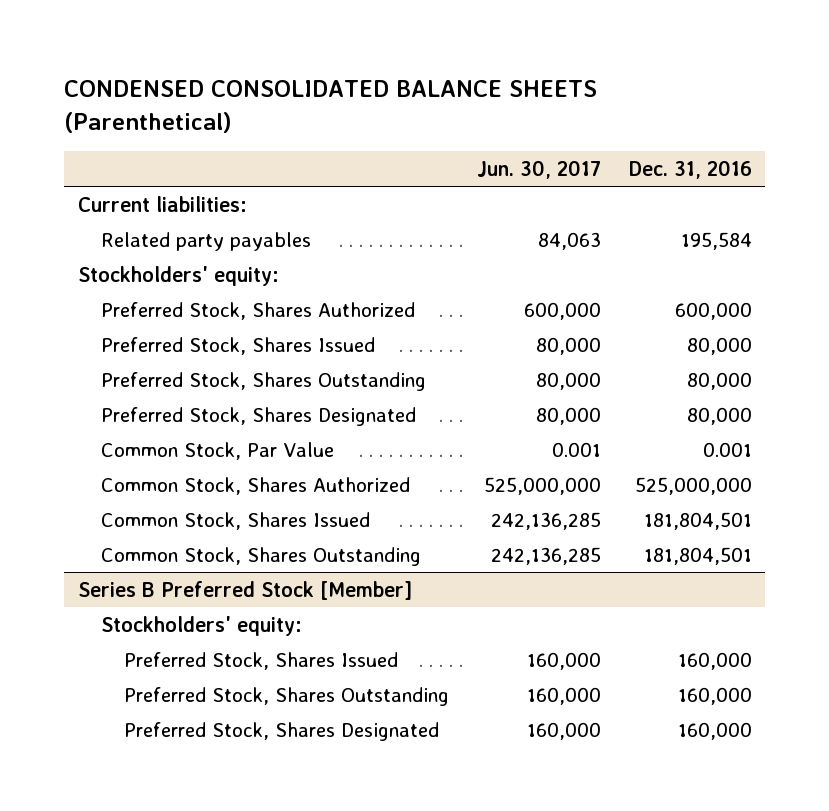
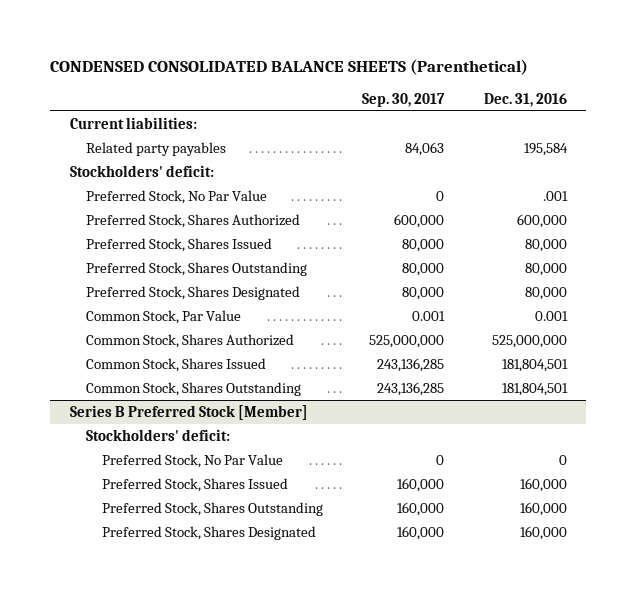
- | Jun. 30, 2017 | Dec. 31, 2016
+ | Sep. 30, 2017 | Dec. 31, 2016
- Stockholders' equity:
+ Stockholders' deficit:
+ Preferred Stock, No Par Value | 0 | .001
@ Series B Preferred Stock [Member]
- Stockholders' equity:
+ Stockholders' deficit:
+ Preferred Stock, No Par Value | 0 | 0

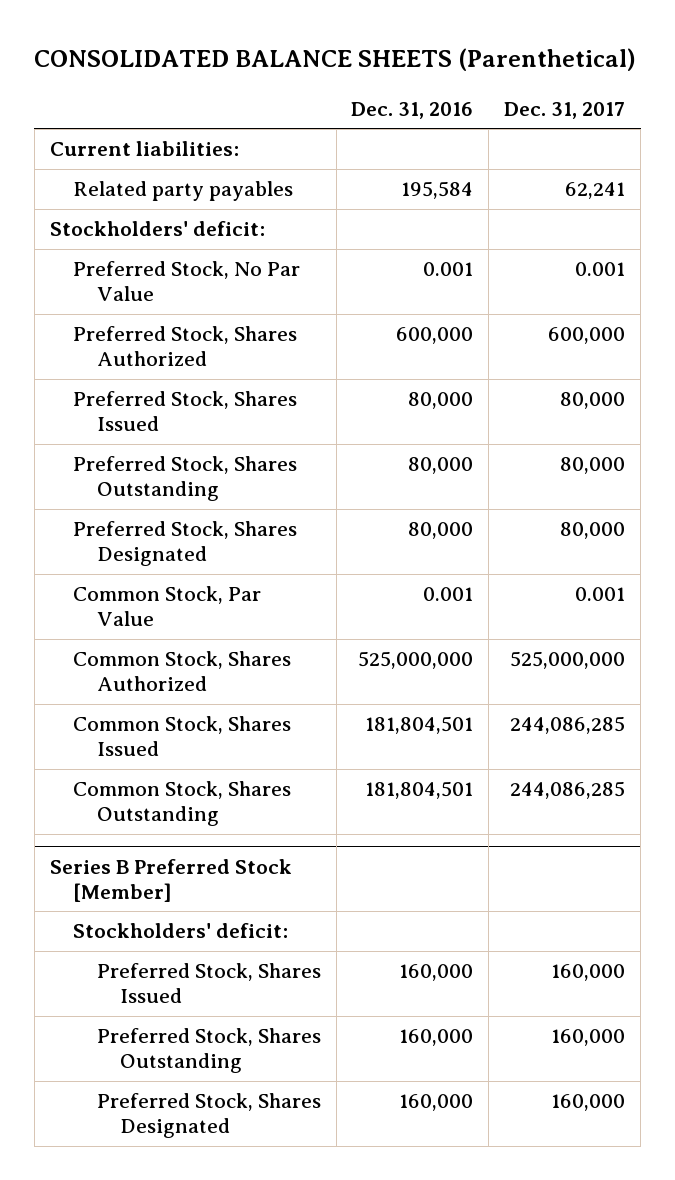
- CONDENSED CONSOLIDATED BALANCE SHEETS (Parenthetical)
+ CONSOLIDATED BALANCE SHEETS (Parenthetical)
- | Sep. 30, 2017 | Dec. 31, 2016
+ | Dec. 31, 2016 | Dec. 31, 2017
- Preferred Stock, No Par Value | 0 | .001
+ Preferred Stock, No Par Value | 0.001 | 0.001
@ Series B Preferred Stock [Member]
- Preferred Stock, No Par Value | 0 | 0

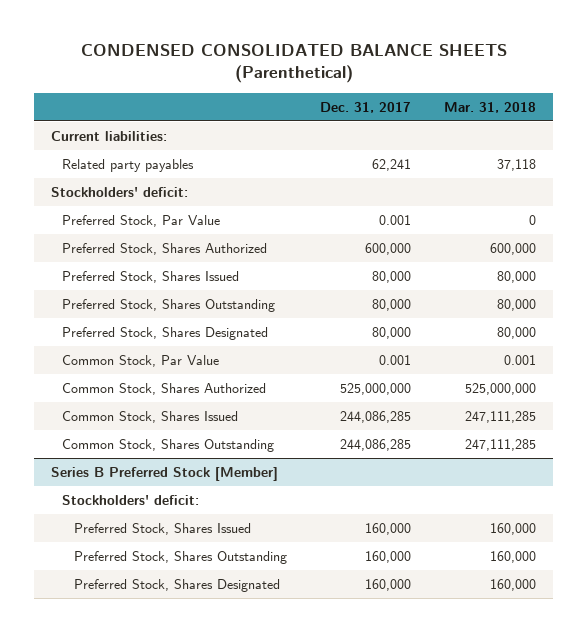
- CONSOLIDATED BALANCE SHEETS (Parenthetical)
+ CONDENSED CONSOLIDATED BALANCE SHEETS (Parenthetical)
- | Dec. 31, 2016 | Dec. 31, 2017
+ | Dec. 31, 2017 | Mar. 31, 2018
- Preferred Stock, No Par Value | 0.001 | 0.001
+ Preferred Stock, Par Value | 0.001 | 0

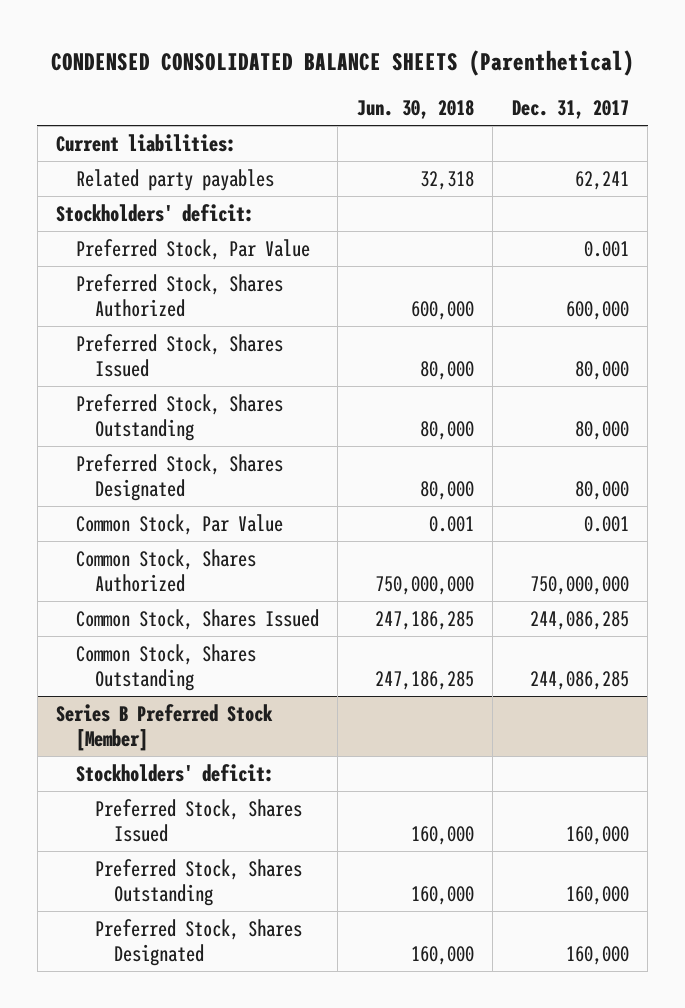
- | Dec. 31, 2017 | Mar. 31, 2018
+ | Jun. 30, 2018 | Dec. 31, 2017
- Common Stock, Shares Authorized | 525,000,000 | 525,000,000
+ Common Stock, Shares Authorized | 750,000,000 | 750,000,000

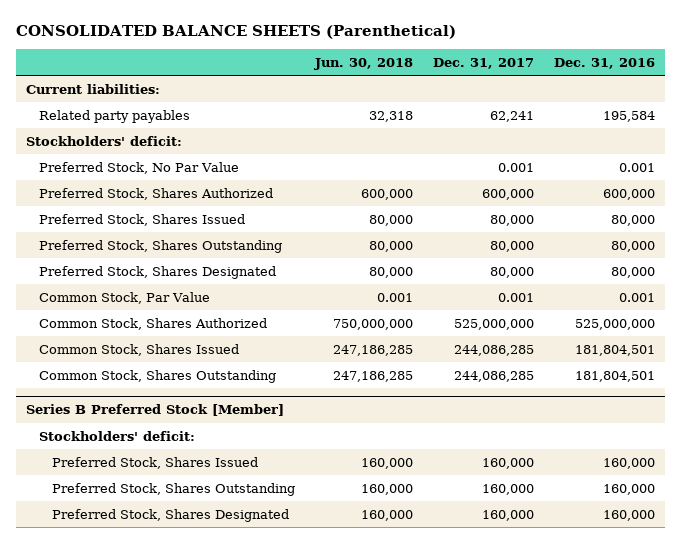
- CONDENSED CONSOLIDATED BALANCE SHEETS (Parenthetical)
+ CONSOLIDATED BALANCE SHEETS (Parenthetical)
- | Jun. 30, 2018 | Dec. 31, 2017
+ | Jun. 30, 2018 | Dec. 31, 2017 | Dec. 31, 2016
- Preferred Stock, Par Value | | 0.001
+ Preferred Stock, No Par Value | | 0.001 | 0.001
- Common Stock, Shares Authorized | 750,000,000 | 750,000,000
+ Common Stock, Shares Authorized | 750,000,000 | 525,000,000 | 525,000,000

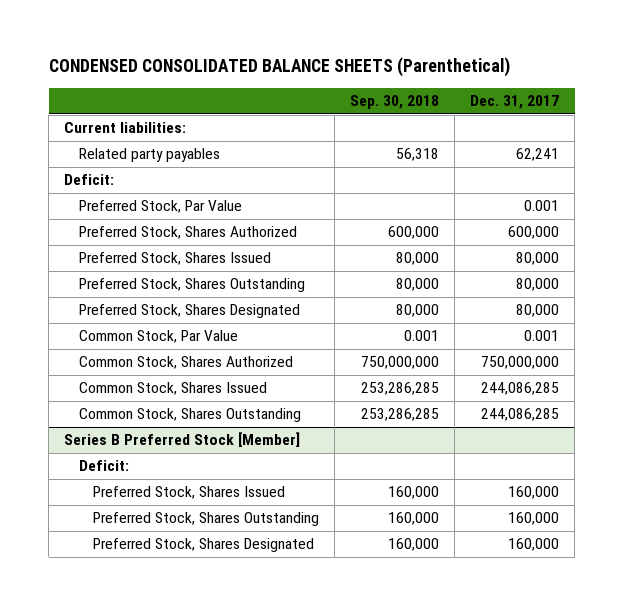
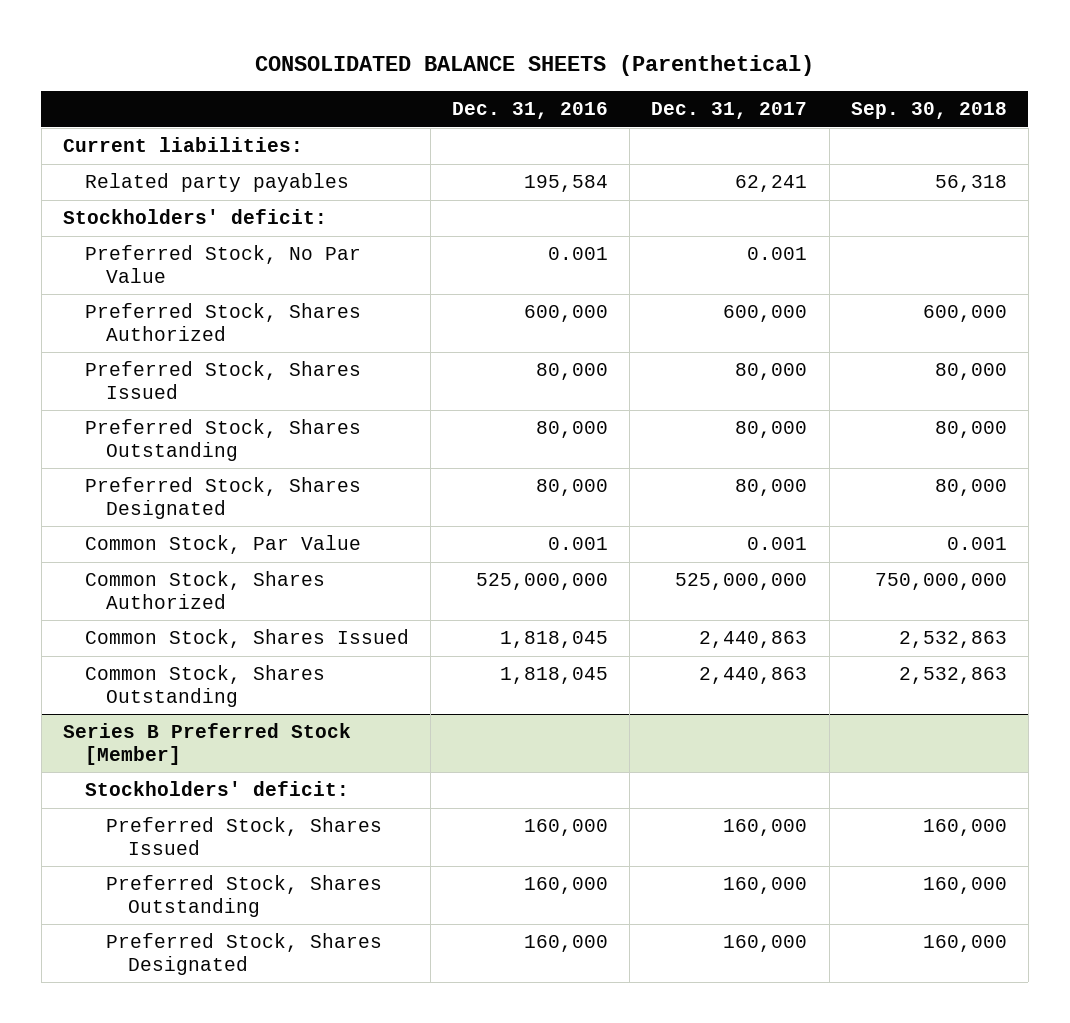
- CONDENSED CONSOLIDATED BALANCE SHEETS (Parenthetical)
+ CONSOLIDATED BALANCE SHEETS (Parenthetical)
- | Sep. 30, 2018 | Dec. 31, 2017
+ | Dec. 31, 2016 | Dec. 31, 2017 | Sep. 30, 2018
- Deficit:
- Preferred Stock, Par Value | | 0.001
+ Stockholders' deficit:
+ Preferred Stock, No Par Value | 0.001 | 0.001 |
- Common Stock, Shares Authorized | 750,000,000 | 750,000,000
- Common Stock, Shares Issued | 253,286,285 | 244,086,285
- Common Stock, Shares Outstanding | 253,286,285 | 244,086,285
+ Common Stock, Shares Authorized | 525,000,000 | 525,000,000 | 750,000,000
+ Common Stock, Shares Issued | 1,818,045 | 2,440,863 | 2,532,863
+ Common Stock, Shares Outstanding | 1,818,045 | 2,440,863 | 2,532,863
@ Series B Preferred Stock [Member]
- Deficit:
+ Stockholders' deficit:

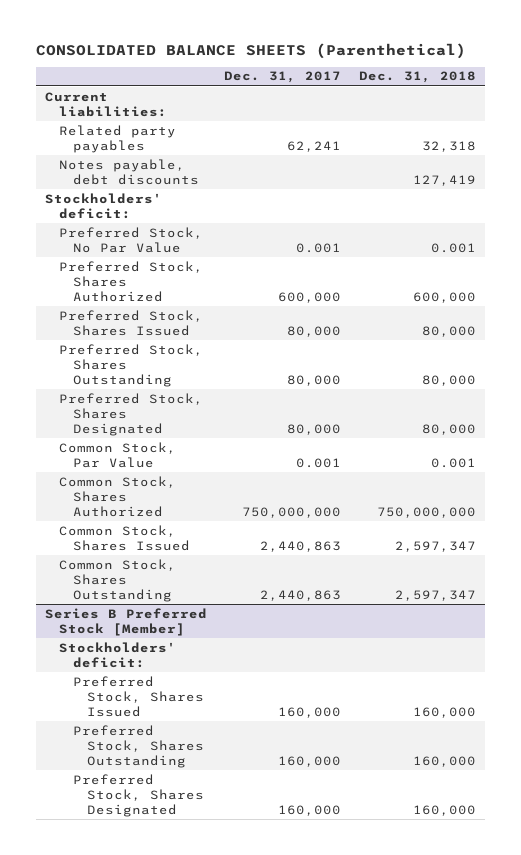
- | Dec. 31, 2016 | Dec. 31, 2017 | Sep. 30, 2018
+ | Dec. 31, 2017 | Dec. 31, 2018
+ Notes payable, debt discounts | | 127,419
- Common Stock, Shares Authorized | 525,000,000 | 525,000,000 | 750,000,000
+ Common Stock, Shares Authorized | 750,000,000 | 750,000,000

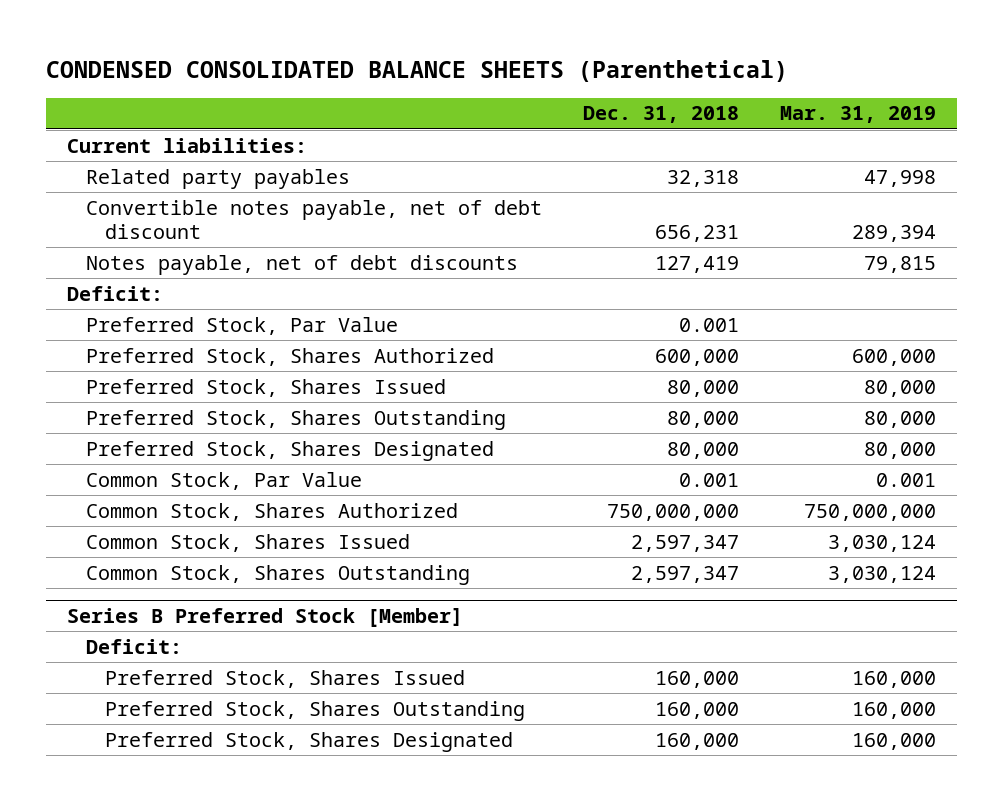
- CONSOLIDATED BALANCE SHEETS (Parenthetical)
+ CONDENSED CONSOLIDATED BALANCE SHEETS (Parenthetical)
- | Dec. 31, 2017 | Dec. 31, 2018
+ | Dec. 31, 2018 | Mar. 31, 2019
- Notes payable, debt discounts | | 127,419
- Stockholders' deficit:
- Preferred Stock, No Par Value | 0.001 | 0.001
+ Convertible notes payable, net of debt discount | 656,231 | 289,394
+ Notes payable, net of debt discounts | 127,419 | 79,815
+ Deficit:
+ Preferred Stock, Par Value | 0.001 |
@ Series B Preferred Stock [Member]
- Stockholders' deficit:
+ Deficit:

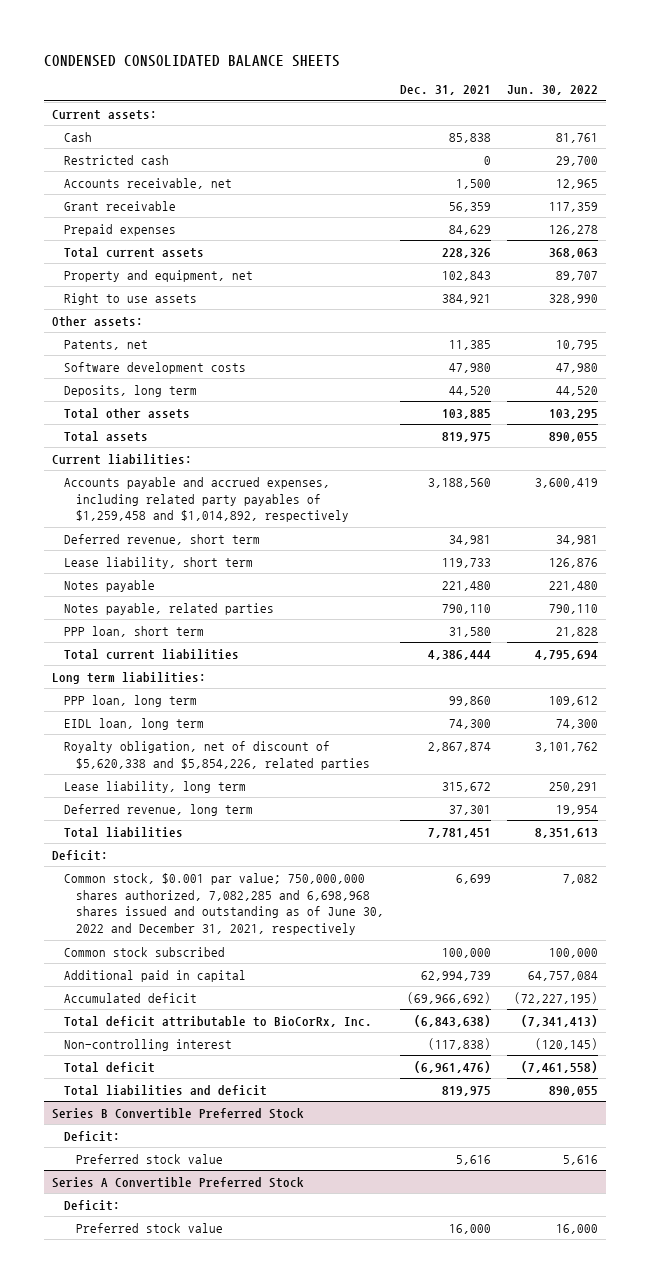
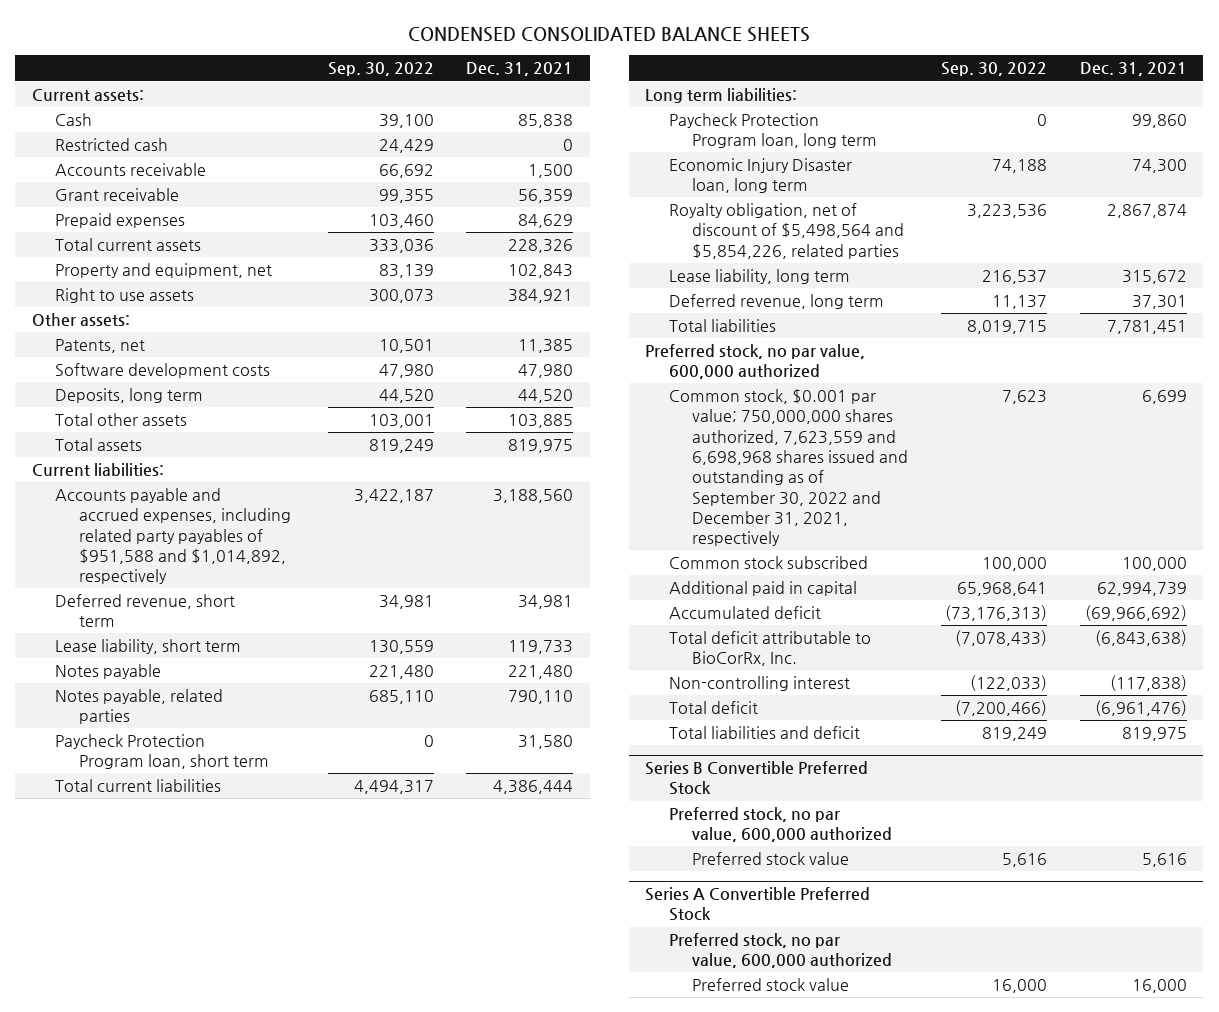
- | Dec. 31, 2021 | Jun. 30, 2022
+ | Sep. 30, 2022 | Dec. 31, 2021
- Accounts receivable, net | 1,500 | 12,965
+ Accounts receivable | 66,692 | 1,500
- Accounts payable and accrued expenses, including related party payables of $1,259,458 and $1,014,892, respectively | 3,188,560 | 3,600,419
+ Accounts payable and accrued expenses, including related party payables of $951,588 and $1,014,892, respectively | 3,422,187 | 3,188,560
- PPP loan, short term | 31,580 | 21,828
+ Paycheck Protection Program loan, short term | 0 | 31,580
- PPP loan, long term | 99,860 | 109,612
- EIDL loan, long term | 74,300 | 74,300
- Royalty obligation, net of discount of $5,620,338 and $5,854,226, related parties | 2,867,874 | 3,101,762
+ Paycheck Protection Program loan, long term | 0 | 99,860
+ Economic Injury Disaster loan, long term | 74,188 | 74,300
+ Royalty obligation, net of discount of $5,498,564 and $5,854,226, related parties | 3,223,536 | 2,867,874
- Deficit:
- Common stock, $0.001 par value; 750,000,000 shares authorized, 7,082,285 and 6,698,968 shares issued and outstanding as of June 30, 2022 and December 31, 2021, respectively | 6,699 | 7,082
+ Preferred stock, no par value, 600,000 authorized
+ Common stock, $0.001 par value; 750,000,000 shares authorized, 7,623,559 and 6,698,968 shares issued and outstanding as of September 30, 2022 and December 31, 2021, respectively | 7,623 | 6,699
@ Series B Convertible Preferred Stock
- Deficit:
+ Preferred stock, no par value, 600,000 authorized
@ Series A Convertible Preferred Stock
- Deficit:
+ Preferred stock, no par value, 600,000 authorized

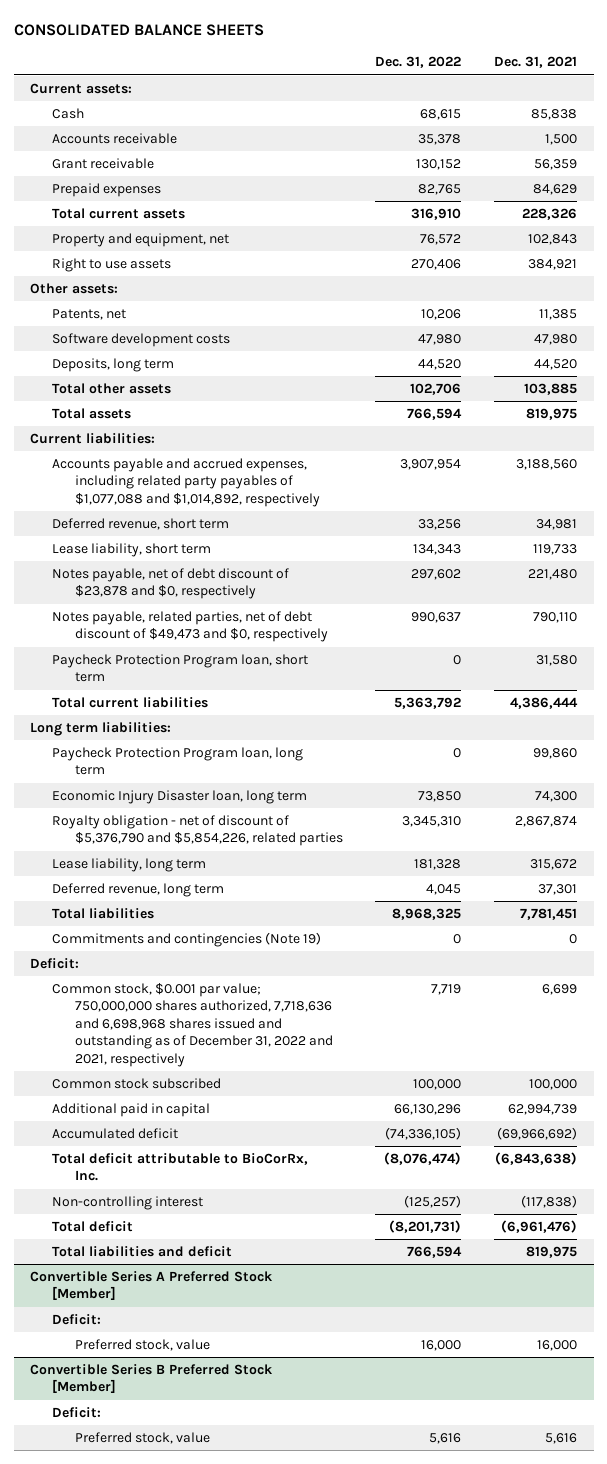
- CONDENSED CONSOLIDATED BALANCE SHEETS
+ CONSOLIDATED BALANCE SHEETS
- | Sep. 30, 2022 | Dec. 31, 2021
+ | Dec. 31, 2022 | Dec. 31, 2021
- Restricted cash | 24,429 | 0
- Accounts payable and accrued expenses, including related party payables of $951,588 and $1,014,892, respectively | 3,422,187 | 3,188,560
+ Accounts payable and accrued expenses, including related party payables of $1,077,088 and $1,014,892, respectively | 3,907,954 | 3,188,560
- Notes payable | 221,480 | 221,480
- Notes payable, related parties | 685,110 | 790,110
+ Notes payable, net of debt discount of $23,878 and $0, respectively | 297,602 | 221,480
+ Notes payable, related parties, net of debt discount of $49,473 and $0, respectively | 990,637 | 790,110
- Royalty obligation, net of discount of $5,498,564 and $5,854,226, related parties | 3,223,536 | 2,867,874
+ Royalty obligation - net of discount of $5,376,790 and $5,854,226, related parties | 3,345,310 | 2,867,874
- Preferred stock, no par value, 600,000 authorized
- Common stock, $0.001 par value; 750,000,000 shares authorized, 7,623,559 and 6,698,968 shares issued and outstanding as of September 30, 2022 and December 31, 2021, respectively | 7,623 | 6,699
+ Commitments and contingencies (Note 19) | 0 | 0
+ Deficit:
+ Common stock, $0.001 par value; 750,000,000 shares authorized, 7,718,636 and 6,698,968 shares issued and outstanding as of December 31, 2022 and 2021, respectively | 7,719 | 6,699
- Series B Convertible Preferred Stock
- Preferred stock, no par value, 600,000 authorized
- Preferred stock value | 5,616 | 5,616
- Series A Convertible Preferred Stock
- Preferred stock, no par value, 600,000 authorized
- Preferred stock value | 16,000 | 16,000
+ Convertible Series A Preferred Stock [Member]
+ Deficit:
+ Preferred stock, value | 16,000 | 16,000
+ Convertible Series B Preferred Stock [Member]
+ Deficit:
+ Preferred stock, value | 5,616 | 5,616

